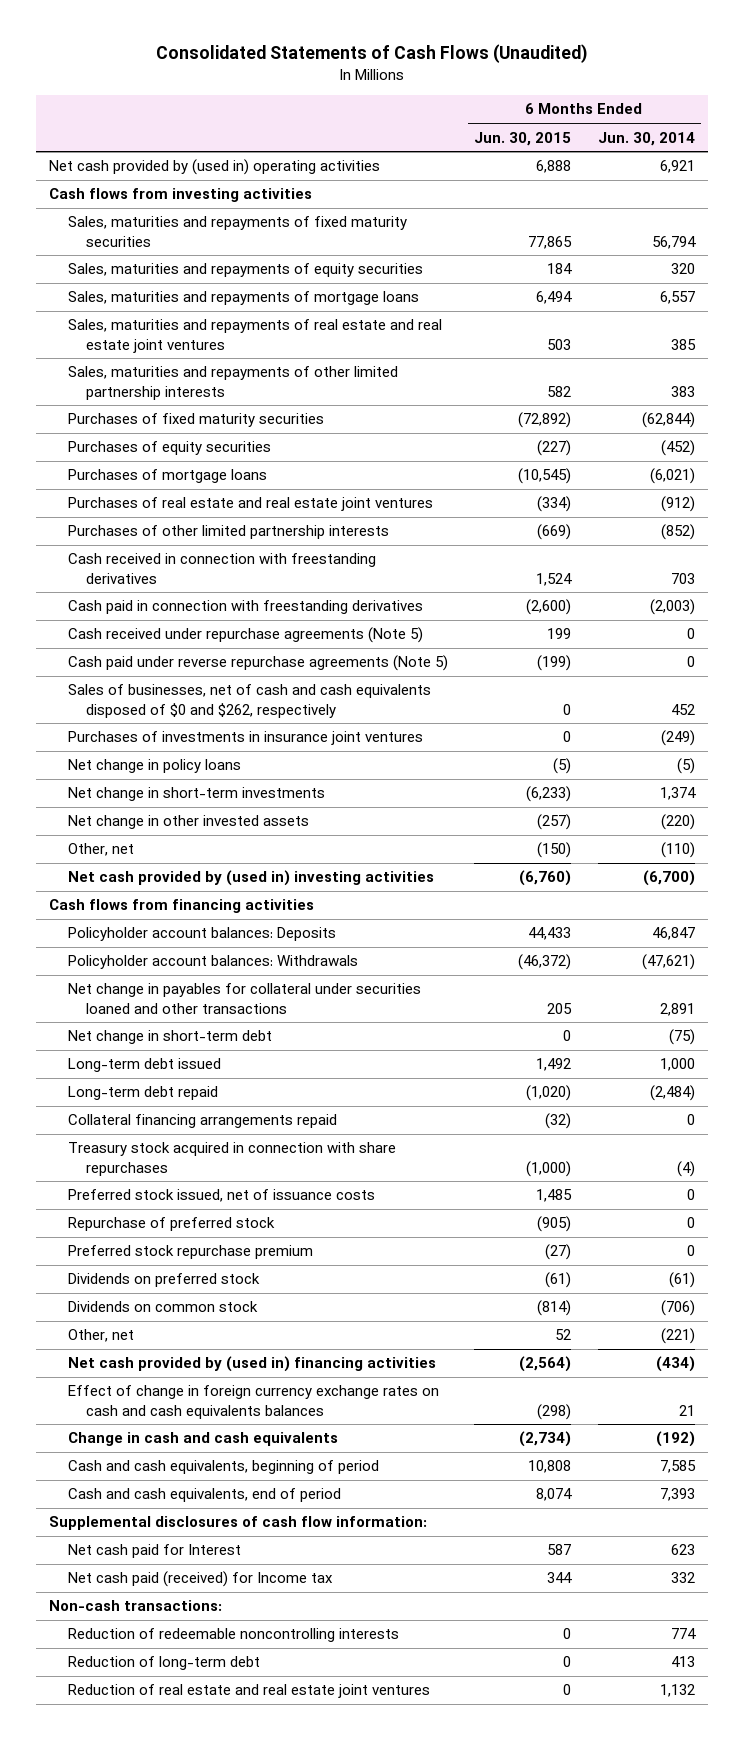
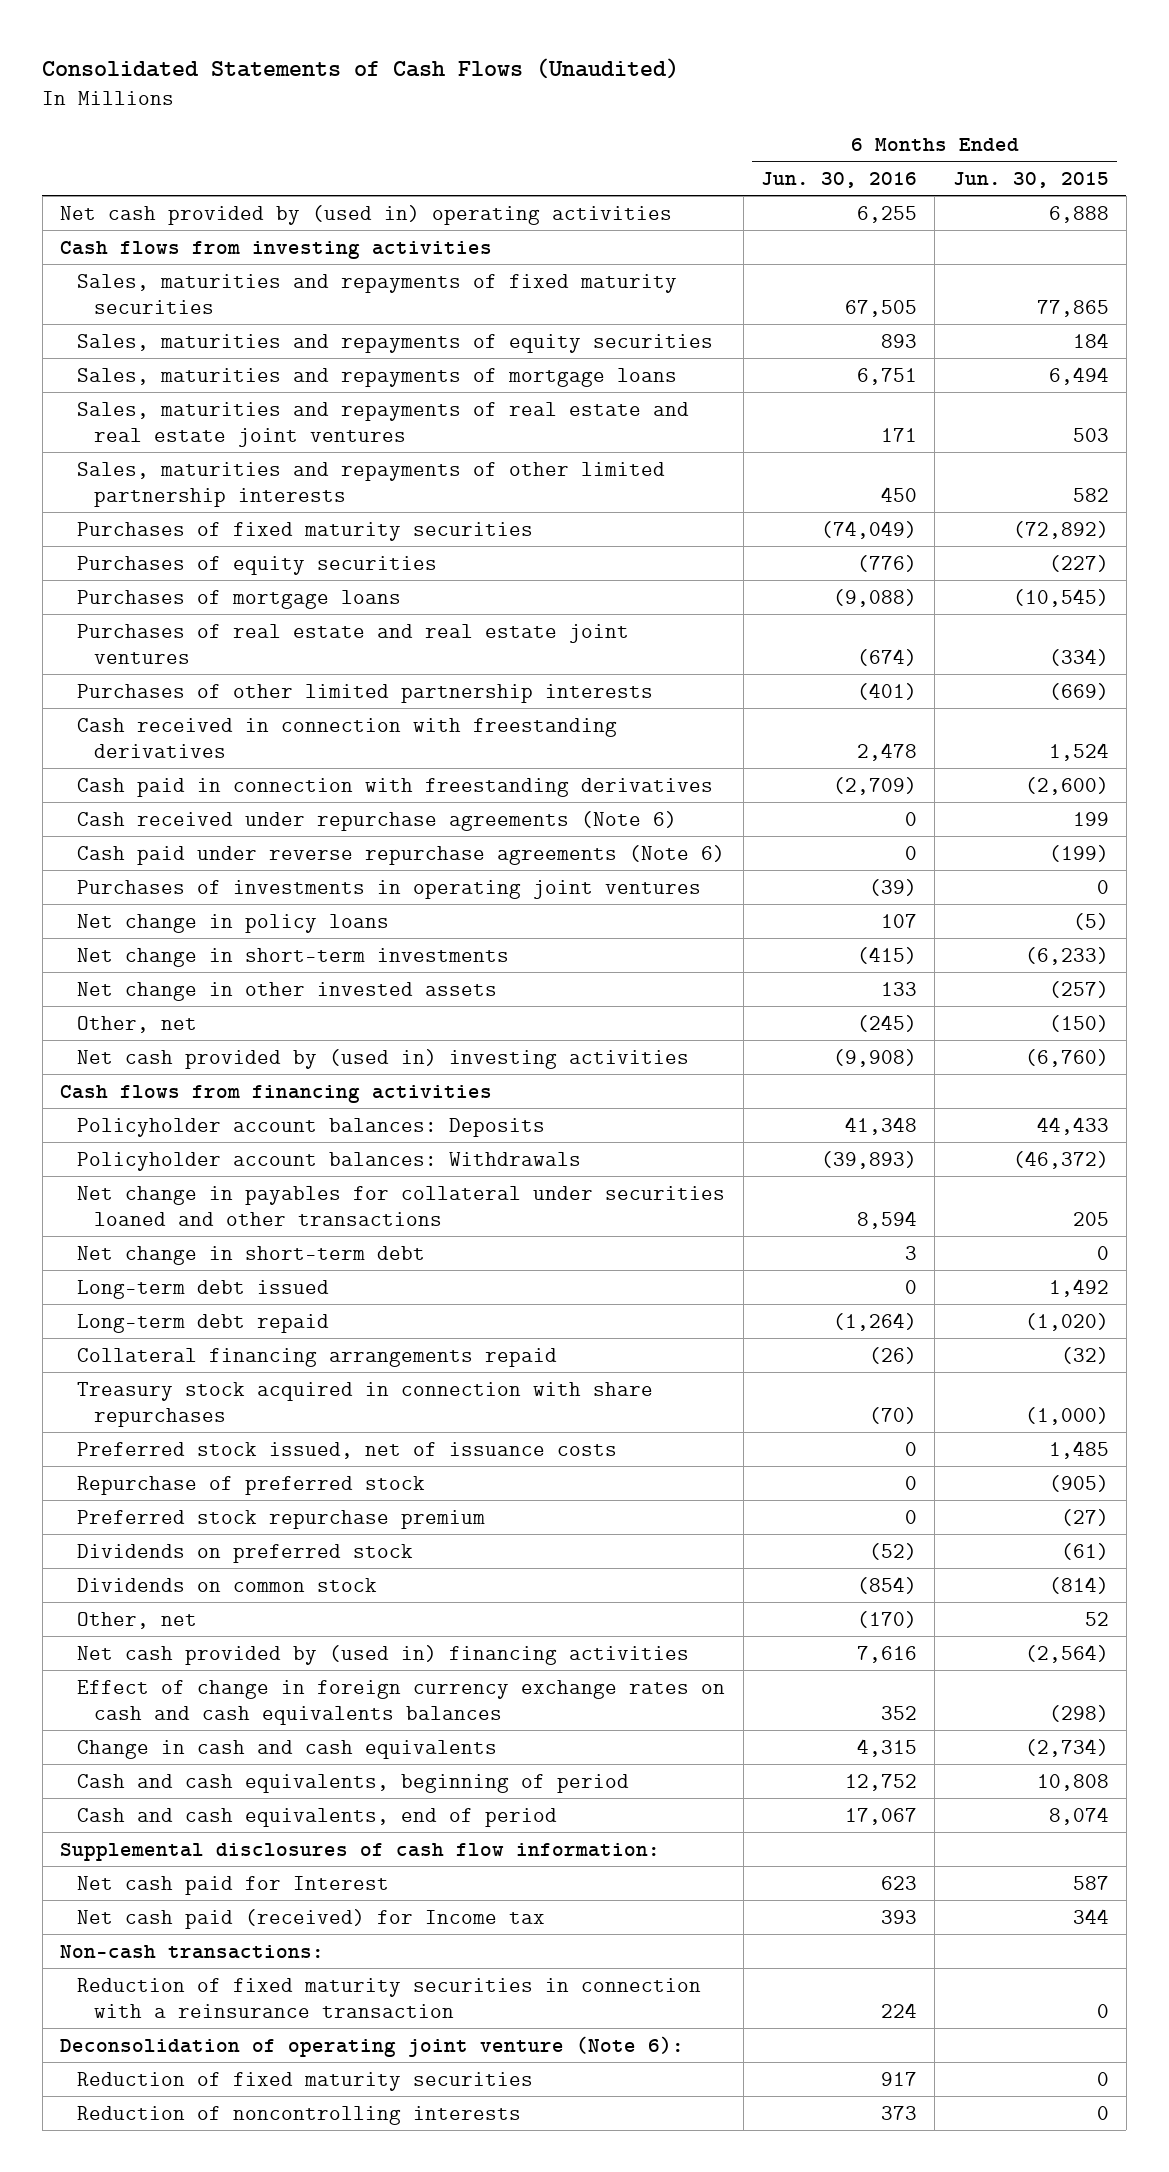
- | 6 Months Ended Jun. 30, 2015 | 6 Months Ended Jun. 30, 2014
+ | 6 Months Ended Jun. 30, 2016 | 6 Months Ended Jun. 30, 2015
- Cash received under repurchase agreements (Note 5) | 199 | 0
- Cash paid under reverse repurchase agreements (Note 5) | (199) | 0
- Sales of businesses, net of cash and cash equivalents disposed of $0 and $262, respectively | 0 | 452
- Purchases of investments in insurance joint ventures | 0 | (249)
+ Cash received under repurchase agreements (Note 6) | 0 | 199
+ Cash paid under reverse repurchase agreements (Note 6) | 0 | (199)
+ Purchases of investments in operating joint ventures | (39) | 0
- Reduction of redeemable noncontrolling interests | 0 | 774
- Reduction of long-term debt | 0 | 413
- Reduction of real estate and real estate joint ventures | 0 | 1,132
+ Reduction of fixed maturity securities in connection with a reinsurance transaction | 224 | 0
+ Deconsolidation of operating joint venture (Note 6):
+ Reduction of fixed maturity securities | 917 | 0
+ Reduction of noncontrolling interests | 373 | 0

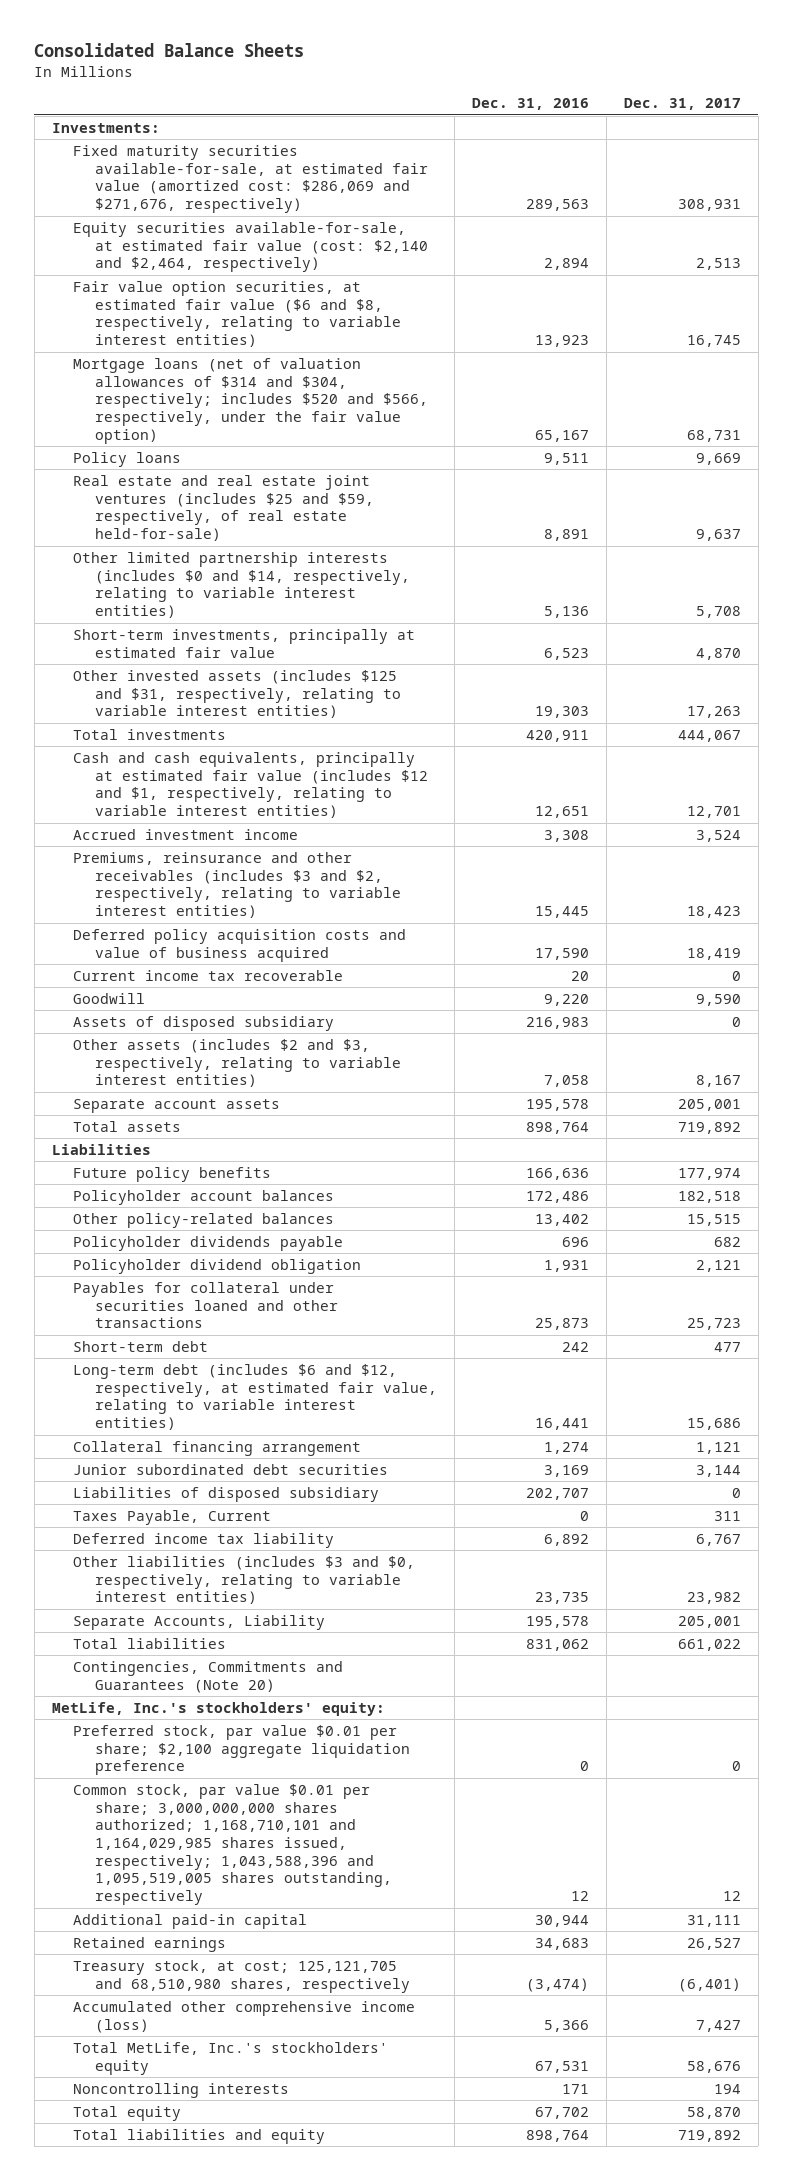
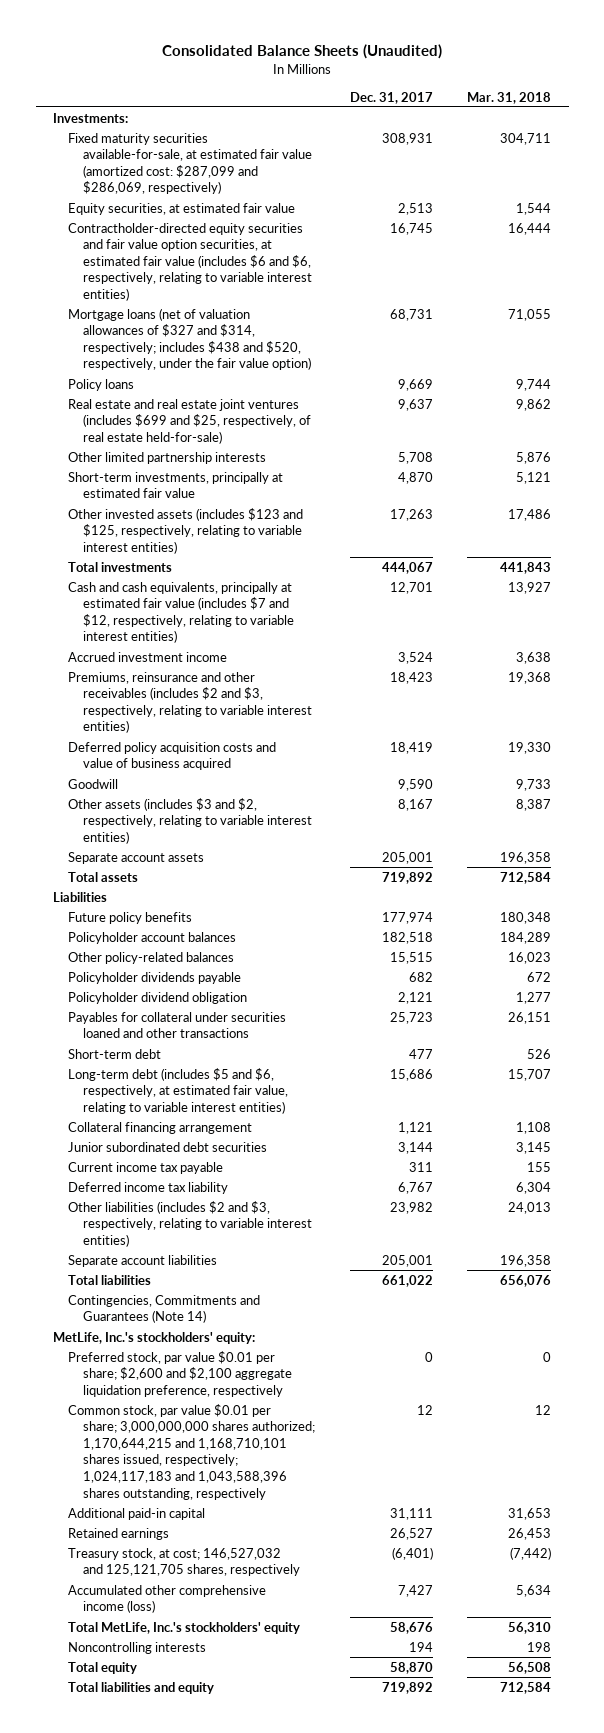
- Consolidated Balance Sheets
+ Consolidated Balance Sheets (Unaudited)
- | Dec. 31, 2016 | Dec. 31, 2017
+ | Dec. 31, 2017 | Mar. 31, 2018
- Fixed maturity securities available-for-sale, at estimated fair value (amortized cost: $286,069 and $271,676, respectively) | 289,563 | 308,931
- Equity securities available-for-sale, at estimated fair value (cost: $2,140 and $2,464, respectively) | 2,894 | 2,513
- Fair value option securities, at estimated fair value ($6 and $8, respectively, relating to variable interest entities) | 13,923 | 16,745
- Mortgage loans (net of valuation allowances of $314 and $304, respectively; includes $520 and $566, respectively, under the fair value option) | 65,167 | 68,731
+ Fixed maturity securities available-for-sale, at estimated fair value (amortized cost: $287,099 and $286,069, respectively) | 308,931 | 304,711
+ Equity securities, at estimated fair value | 2,513 | 1,544
+ Contractholder-directed equity securities and fair value option securities, at estimated fair value (includes $6 and $6, respectively, relating to variable interest entities) | 16,745 | 16,444
+ Mortgage loans (net of valuation allowances of $327 and $314, respectively; includes $438 and $520, respectively, under the fair value option) | 68,731 | 71,055
- Real estate and real estate joint ventures (includes $25 and $59, respectively, of real estate held-for-sale) | 8,891 | 9,637
- Other limited partnership interests (includes $0 and $14, respectively, relating to variable interest entities) | 5,136 | 5,708
+ Real estate and real estate joint ventures (includes $699 and $25, respectively, of real estate held-for-sale) | 9,637 | 9,862
+ Other limited partnership interests | 5,708 | 5,876
- Other invested assets (includes $125 and $31, respectively, relating to variable interest entities) | 19,303 | 17,263
+ Other invested assets (includes $123 and $125, respectively, relating to variable interest entities) | 17,263 | 17,486
- Cash and cash equivalents, principally at estimated fair value (includes $12 and $1, respectively, relating to variable interest entities) | 12,651 | 12,701
+ Cash and cash equivalents, principally at estimated fair value (includes $7 and $12, respectively, relating to variable interest entities) | 12,701 | 13,927
- Premiums, reinsurance and other receivables (includes $3 and $2, respectively, relating to variable interest entities) | 15,445 | 18,423
+ Premiums, reinsurance and other receivables (includes $2 and $3, respectively, relating to variable interest entities) | 18,423 | 19,368
- Current income tax recoverable | 20 | 0
- Assets of disposed subsidiary | 216,983 | 0
- Other assets (includes $2 and $3, respectively, relating to variable interest entities) | 7,058 | 8,167
+ Other assets (includes $3 and $2, respectively, relating to variable interest entities) | 8,167 | 8,387
- Long-term debt (includes $6 and $12, respectively, at estimated fair value, relating to variable interest entities) | 16,441 | 15,686
+ Long-term debt (includes $5 and $6, respectively, at estimated fair value, relating to variable interest entities) | 15,686 | 15,707
- Liabilities of disposed subsidiary | 202,707 | 0
- Taxes Payable, Current | 0 | 311
+ Current income tax payable | 311 | 155
- Other liabilities (includes $3 and $0, respectively, relating to variable interest entities) | 23,735 | 23,982
- Separate Accounts, Liability | 195,578 | 205,001
+ Other liabilities (includes $2 and $3, respectively, relating to variable interest entities) | 23,982 | 24,013
+ Separate account liabilities | 205,001 | 196,358
- Contingencies, Commitments and Guarantees (Note 20)
+ Contingencies, Commitments and Guarantees (Note 14)
- Preferred stock, par value $0.01 per share; $2,100 aggregate liquidation preference | 0 | 0
- Common stock, par value $0.01 per share; 3,000,000,000 shares authorized; 1,168,710,101 and 1,164,029,985 shares issued, respectively; 1,043,588,396 and 1,095,519,005 shares outstanding, respectively | 12 | 12
+ Preferred stock, par value $0.01 per share; $2,600 and $2,100 aggregate liquidation preference, respectively | 0 | 0
+ Common stock, par value $0.01 per share; 3,000,000,000 shares authorized; 1,170,644,215 and 1,168,710,101 shares issued, respectively; 1,024,117,183 and 1,043,588,396 shares outstanding, respectively | 12 | 12
- Treasury stock, at cost; 125,121,705 and 68,510,980 shares, respectively | (3,474) | (6,401)
+ Treasury stock, at cost; 146,527,032 and 125,121,705 shares, respectively | (6,401) | (7,442)

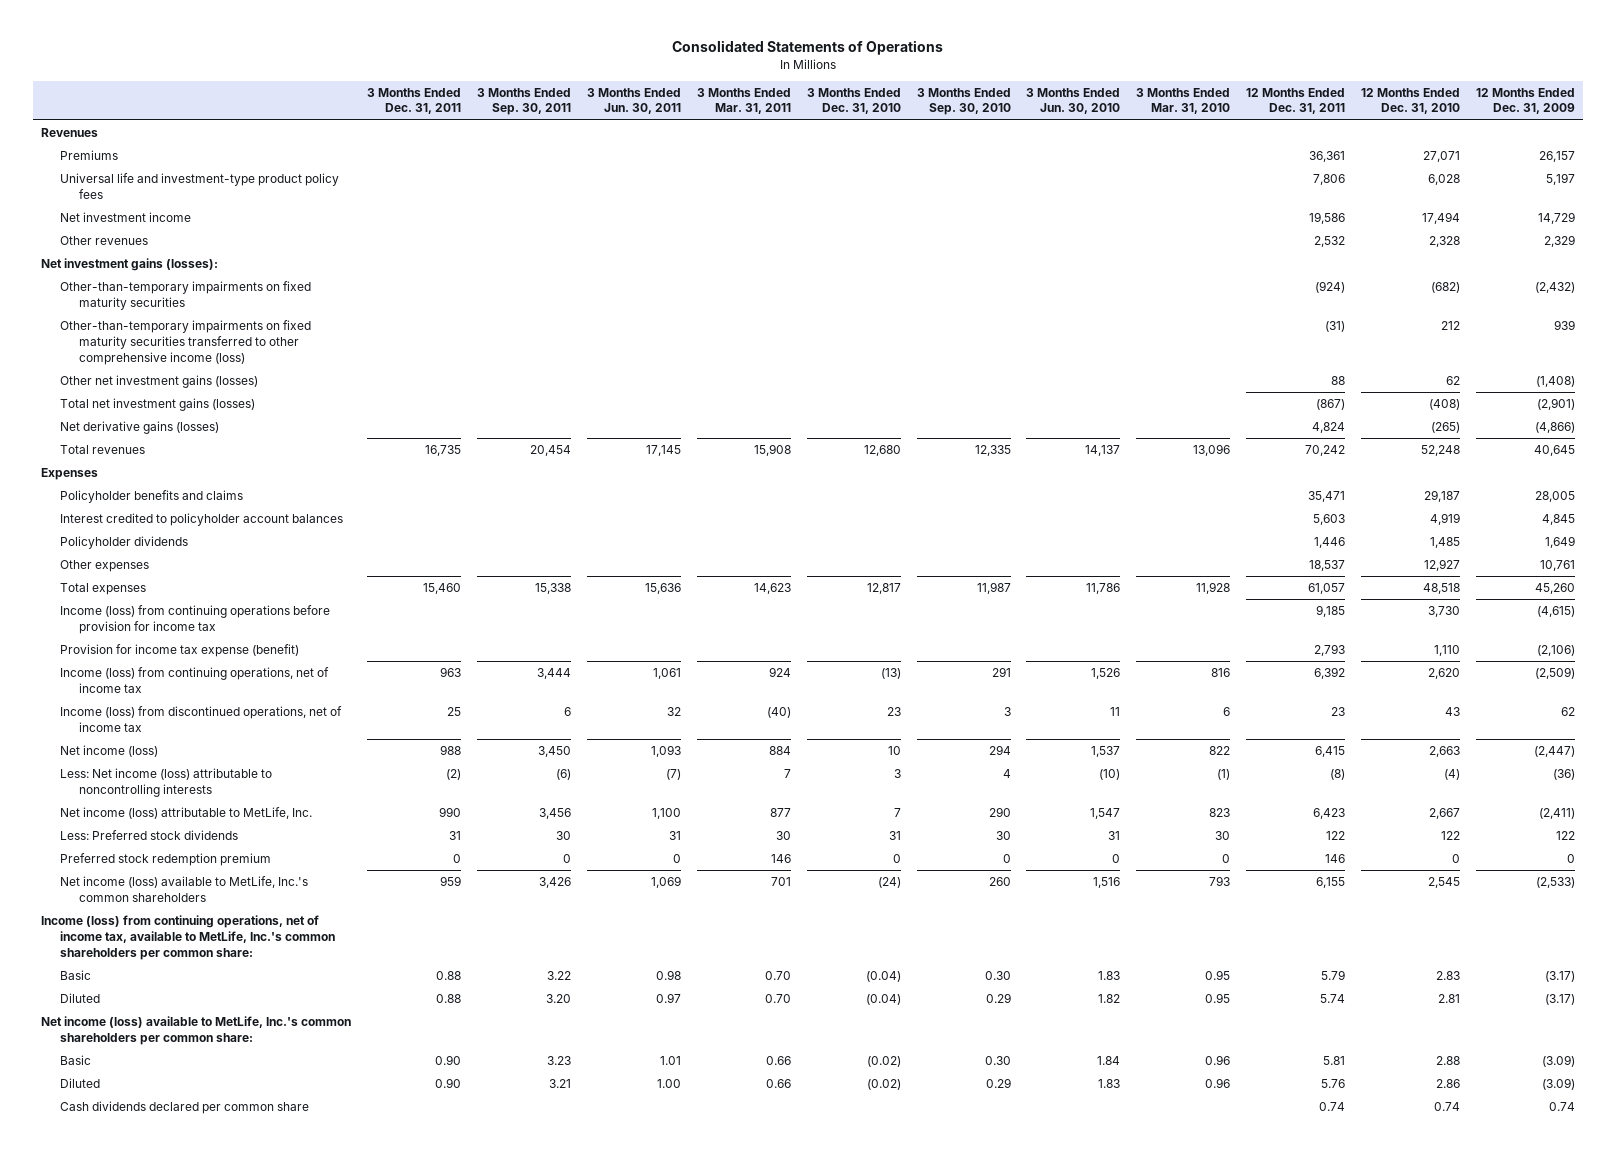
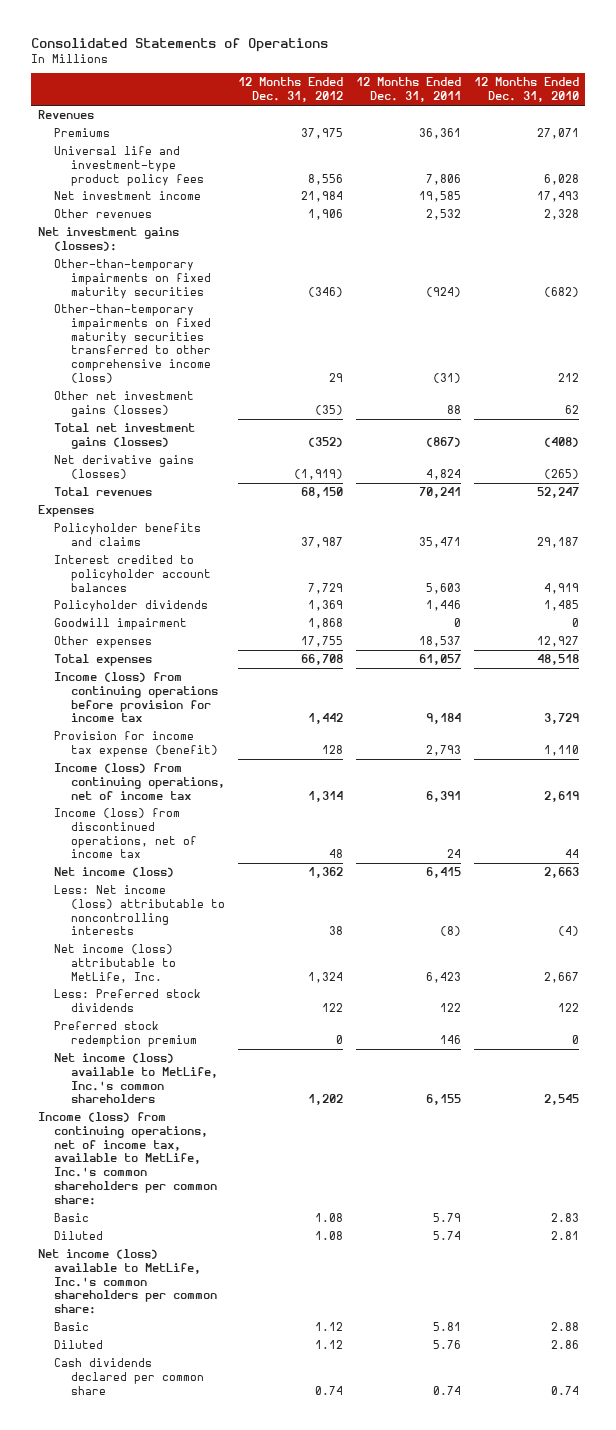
- | 3 Months Ended Dec. 31, 2011 | 3 Months Ended Sep. 30, 2011 | 3 Months Ended Jun. 30, 2011 | 3 Months Ended Mar. 31, 2011 | 3 Months Ended Dec. 31, 2010 | 3 Months Ended Sep. 30, 2010 | 3 Months Ended Jun. 30, 2010 | 3 Months Ended Mar. 31, 2010 | 12 Months Ended Dec. 31, 2011 | 12 Months Ended Dec. 31, 2010 | 12 Months Ended Dec. 31, 2009
+ | 12 Months Ended Dec. 31, 2012 | 12 Months Ended Dec. 31, 2011 | 12 Months Ended Dec. 31, 2010
- Net investment income | | | | | | | | | 19,586 | 17,494 | 14,729
+ Net investment income | 21,984 | 19,585 | 17,493
- Total revenues | 16,735 | 20,454 | 17,145 | 15,908 | 12,680 | 12,335 | 14,137 | 13,096 | 70,242 | 52,248 | 40,645
+ Total revenues | 68,150 | 70,241 | 52,247
+ Goodwill impairment | 1,868 | 0 | 0
- Income (loss) from continuing operations before provision for income tax | | | | | | | | | 9,185 | 3,730 | (4,615)
+ Income (loss) from continuing operations before provision for income tax | 1,442 | 9,184 | 3,729
- Income (loss) from continuing operations, net of income tax | 963 | 3,444 | 1,061 | 924 | (13) | 291 | 1,526 | 816 | 6,392 | 2,620 | (2,509)
- Income (loss) from discontinued operations, net of income tax | 25 | 6 | 32 | (40) | 23 | 3 | 11 | 6 | 23 | 43 | 62
+ Income (loss) from continuing operations, net of income tax | 1,314 | 6,391 | 2,619
+ Income (loss) from discontinued operations, net of income tax | 48 | 24 | 44

